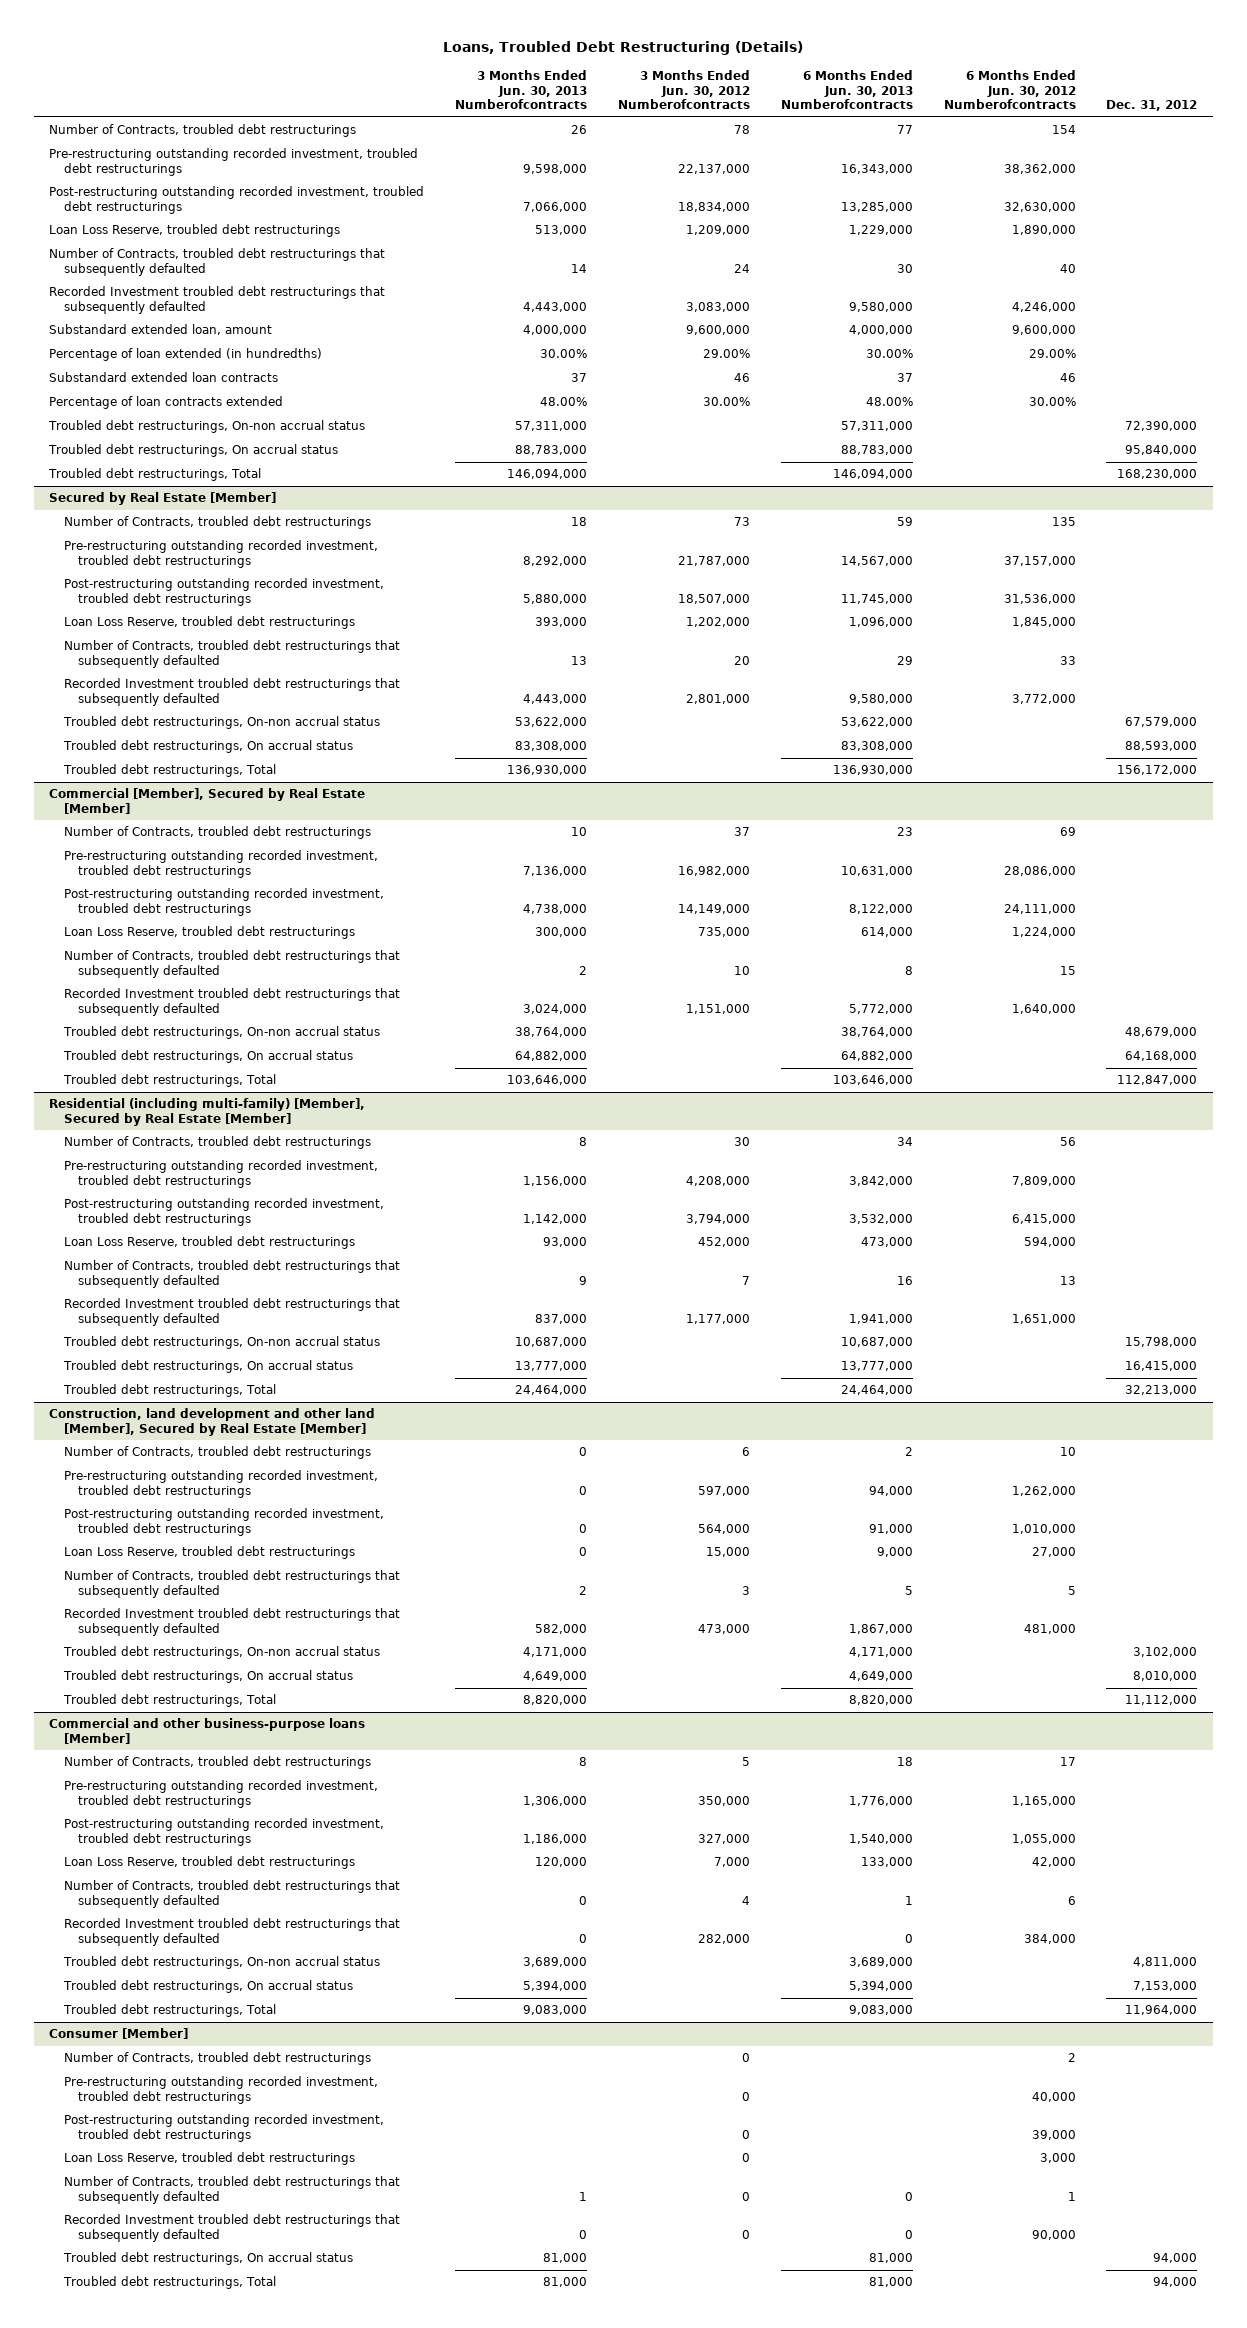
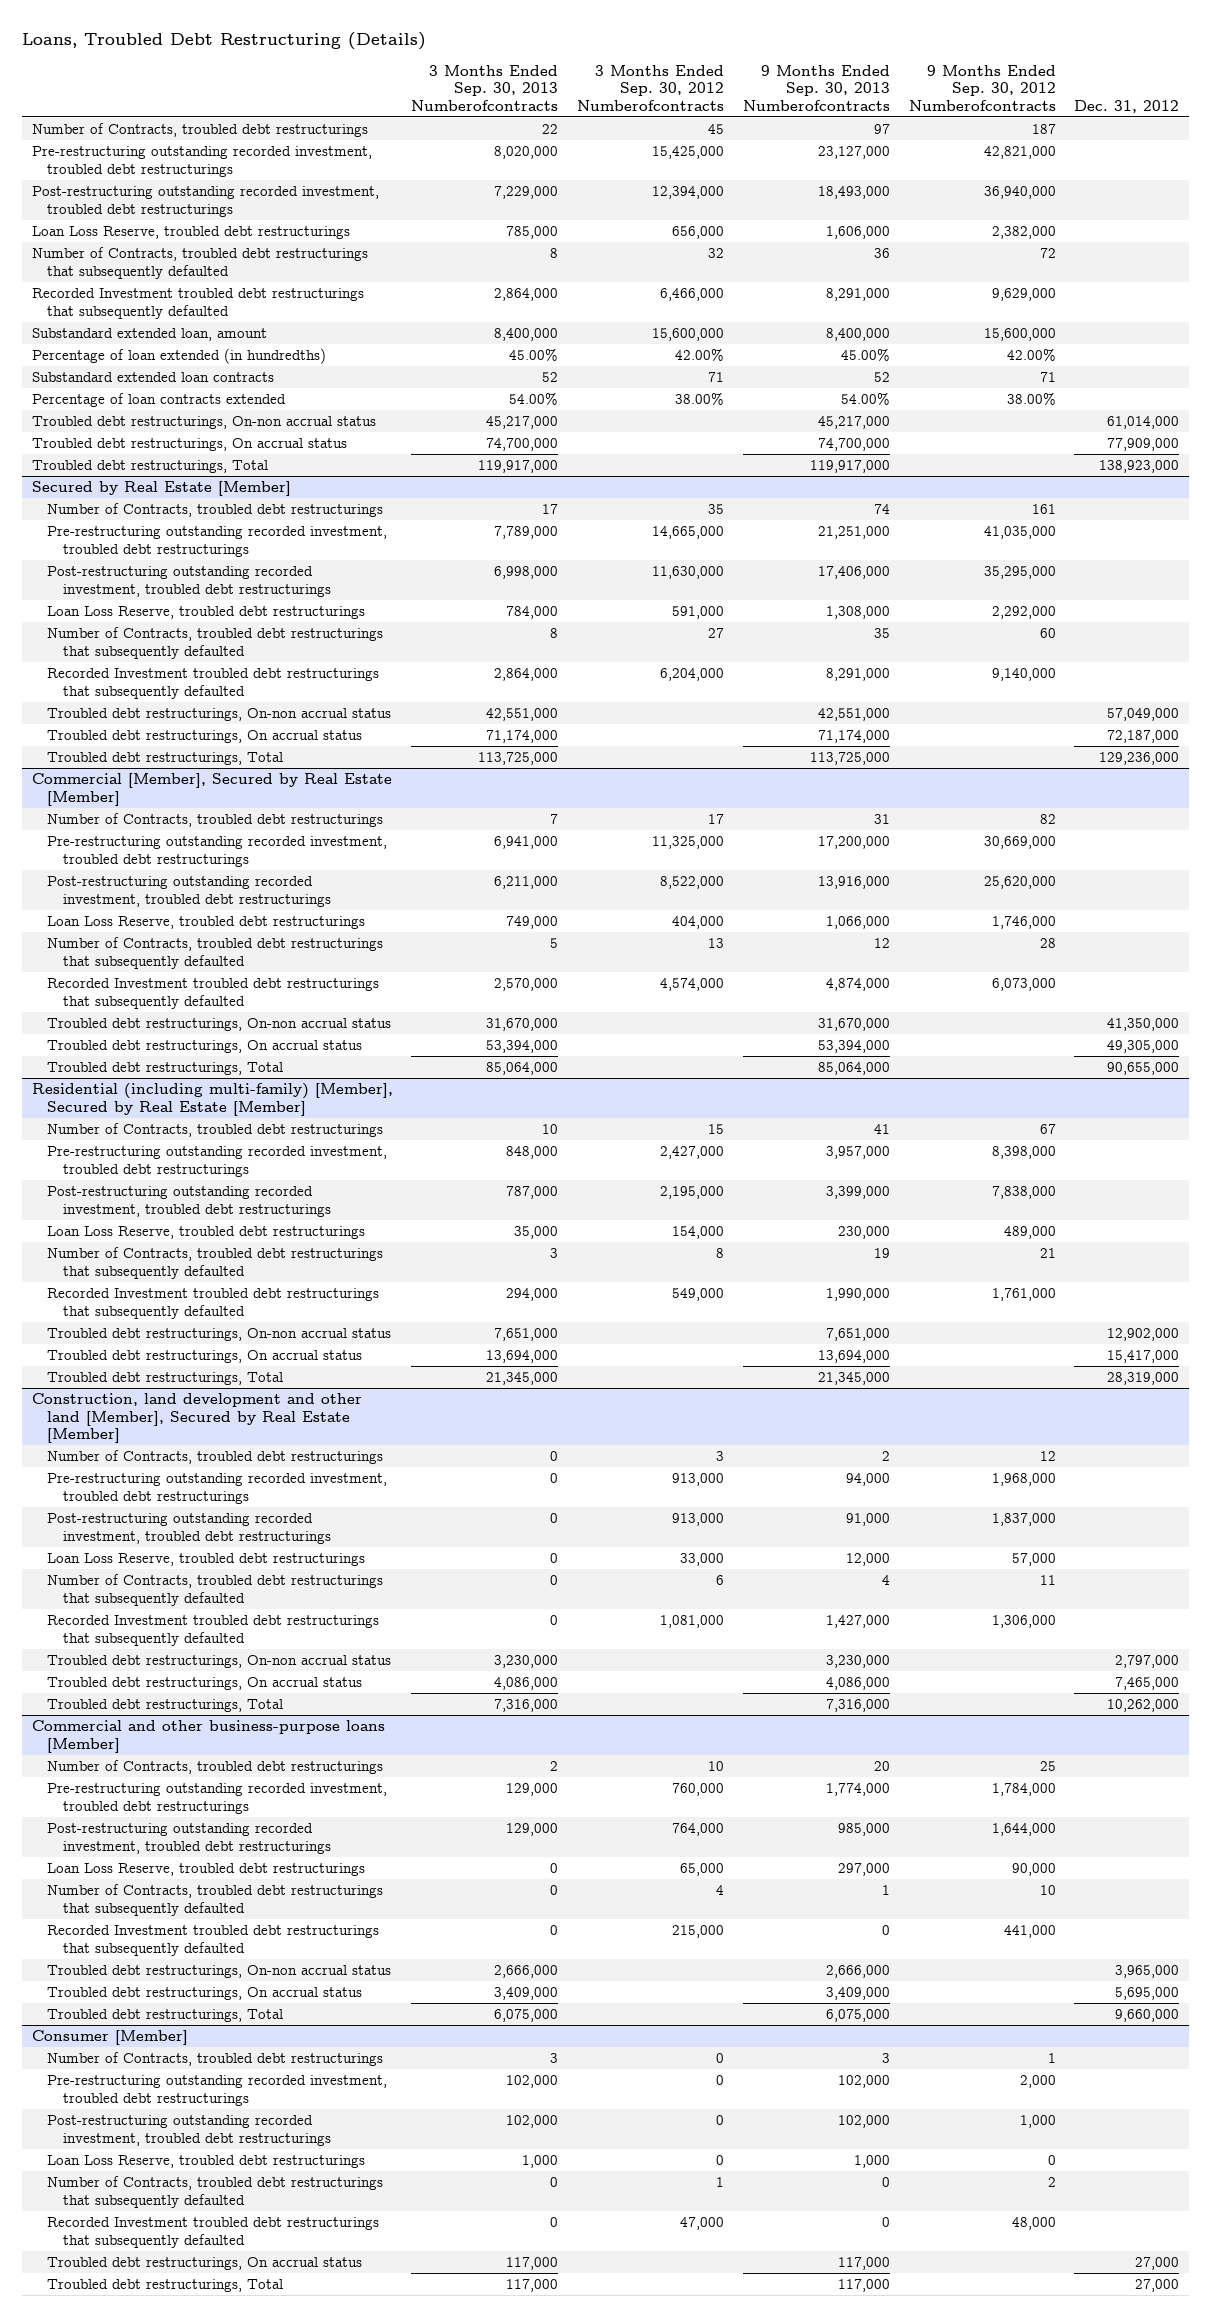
- | 3 Months Ended Jun. 30, 2013 Numberofcontracts | 3 Months Ended Jun. 30, 2012 Numberofcontracts | 6 Months Ended Jun. 30, 2013 Numberofcontracts | 6 Months Ended Jun. 30, 2012 Numberofcontracts | Dec. 31, 2012
+ | 3 Months Ended Sep. 30, 2013 Numberofcontracts | 3 Months Ended Sep. 30, 2012 Numberofcontracts | 9 Months Ended Sep. 30, 2013 Numberofcontracts | 9 Months Ended Sep. 30, 2012 Numberofcontracts | Dec. 31, 2012
- Troubled debt restructurings, On-non accrual status | 57,311,000 | | 57,311,000 | | 72,390,000
- Troubled debt restructurings, On accrual status | 88,783,000 | | 88,783,000 | | 95,840,000
- Troubled debt restructurings, Total | 146,094,000 | | 146,094,000 | | 168,230,000
+ Troubled debt restructurings, On-non accrual status | 45,217,000 | | 45,217,000 | | 61,014,000
+ Troubled debt restructurings, On accrual status | 74,700,000 | | 74,700,000 | | 77,909,000
+ Troubled debt restructurings, Total | 119,917,000 | | 119,917,000 | | 138,923,000
@ Secured by Real Estate [Member]
- Troubled debt restructurings, On-non accrual status | 53,622,000 | | 53,622,000 | | 67,579,000
- Troubled debt restructurings, On accrual status | 83,308,000 | | 83,308,000 | | 88,593,000
- Troubled debt restructurings, Total | 136,930,000 | | 136,930,000 | | 156,172,000
+ Troubled debt restructurings, On-non accrual status | 42,551,000 | | 42,551,000 | | 57,049,000
+ Troubled debt restructurings, On accrual status | 71,174,000 | | 71,174,000 | | 72,187,000
+ Troubled debt restructurings, Total | 113,725,000 | | 113,725,000 | | 129,236,000
@ Commercial [Member], Secured by Real Estate [Member]
- Troubled debt restructurings, On-non accrual status | 38,764,000 | | 38,764,000 | | 48,679,000
- Troubled debt restructurings, On accrual status | 64,882,000 | | 64,882,000 | | 64,168,000
- Troubled debt restructurings, Total | 103,646,000 | | 103,646,000 | | 112,847,000
+ Troubled debt restructurings, On-non accrual status | 31,670,000 | | 31,670,000 | | 41,350,000
+ Troubled debt restructurings, On accrual status | 53,394,000 | | 53,394,000 | | 49,305,000
+ Troubled debt restructurings, Total | 85,064,000 | | 85,064,000 | | 90,655,000
@ Residential (including multi-family) [Member], Secured by Real Estate [Member]
- Troubled debt restructurings, On-non accrual status | 10,687,000 | | 10,687,000 | | 15,798,000
- Troubled debt restructurings, On accrual status | 13,777,000 | | 13,777,000 | | 16,415,000
- Troubled debt restructurings, Total | 24,464,000 | | 24,464,000 | | 32,213,000
+ Troubled debt restructurings, On-non accrual status | 7,651,000 | | 7,651,000 | | 12,902,000
+ Troubled debt restructurings, On accrual status | 13,694,000 | | 13,694,000 | | 15,417,000
+ Troubled debt restructurings, Total | 21,345,000 | | 21,345,000 | | 28,319,000
@ Construction, land development and other land [Member], Secured by Real Estate [Member]
- Troubled debt restructurings, On-non accrual status | 4,171,000 | | 4,171,000 | | 3,102,000
- Troubled debt restructurings, On accrual status | 4,649,000 | | 4,649,000 | | 8,010,000
- Troubled debt restructurings, Total | 8,820,000 | | 8,820,000 | | 11,112,000
+ Troubled debt restructurings, On-non accrual status | 3,230,000 | | 3,230,000 | | 2,797,000
+ Troubled debt restructurings, On accrual status | 4,086,000 | | 4,086,000 | | 7,465,000
+ Troubled debt restructurings, Total | 7,316,000 | | 7,316,000 | | 10,262,000
@ Commercial and other business-purpose loans [Member]
- Troubled debt restructurings, On-non accrual status | 3,689,000 | | 3,689,000 | | 4,811,000
- Troubled debt restructurings, On accrual status | 5,394,000 | | 5,394,000 | | 7,153,000
- Troubled debt restructurings, Total | 9,083,000 | | 9,083,000 | | 11,964,000
+ Troubled debt restructurings, On-non accrual status | 2,666,000 | | 2,666,000 | | 3,965,000
+ Troubled debt restructurings, On accrual status | 3,409,000 | | 3,409,000 | | 5,695,000
+ Troubled debt restructurings, Total | 6,075,000 | | 6,075,000 | | 9,660,000
@ Consumer [Member]
- Troubled debt restructurings, On accrual status | 81,000 | | 81,000 | | 94,000
- Troubled debt restructurings, Total | 81,000 | | 81,000 | | 94,000
+ Troubled debt restructurings, On accrual status | 117,000 | | 117,000 | | 27,000
+ Troubled debt restructurings, Total | 117,000 | | 117,000 | | 27,000

